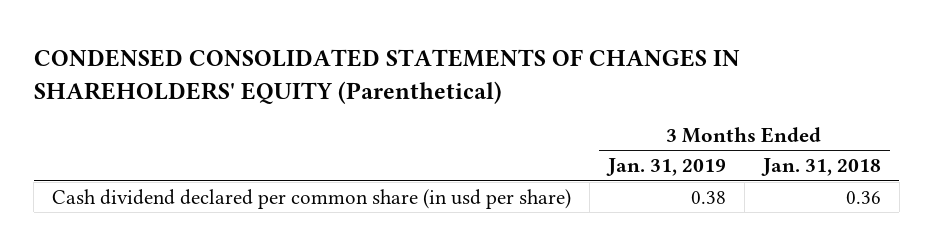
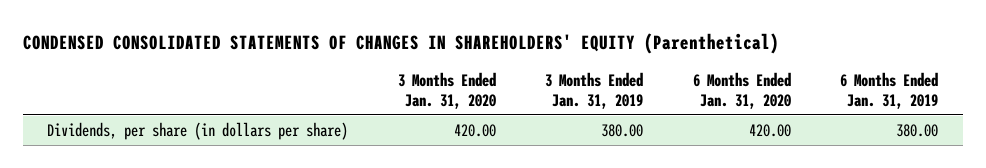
- | 3 Months Ended Jan. 31, 2019 | 3 Months Ended Jan. 31, 2018
+ | 3 Months Ended Jan. 31, 2020 | 3 Months Ended Jan. 31, 2019 | 6 Months Ended Jan. 31, 2020 | 6 Months Ended Jan. 31, 2019
- Cash dividend declared per common share (in usd per share) | 0.38 | 0.36
+ Dividends, per share (in dollars per share) | 420.00 | 380.00 | 420.00 | 380.00

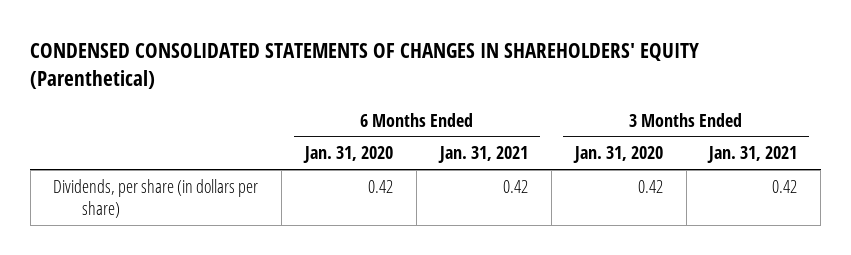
- | 3 Months Ended Jan. 31, 2020 | 3 Months Ended Jan. 31, 2019 | 6 Months Ended Jan. 31, 2020 | 6 Months Ended Jan. 31, 2019
+ | 6 Months Ended Jan. 31, 2020 | 6 Months Ended Jan. 31, 2021 | 3 Months Ended Jan. 31, 2020 | 3 Months Ended Jan. 31, 2021
- Dividends, per share (in dollars per share) | 420.00 | 380.00 | 420.00 | 380.00
+ Dividends, per share (in dollars per share) | 0.42 | 0.42 | 0.42 | 0.42

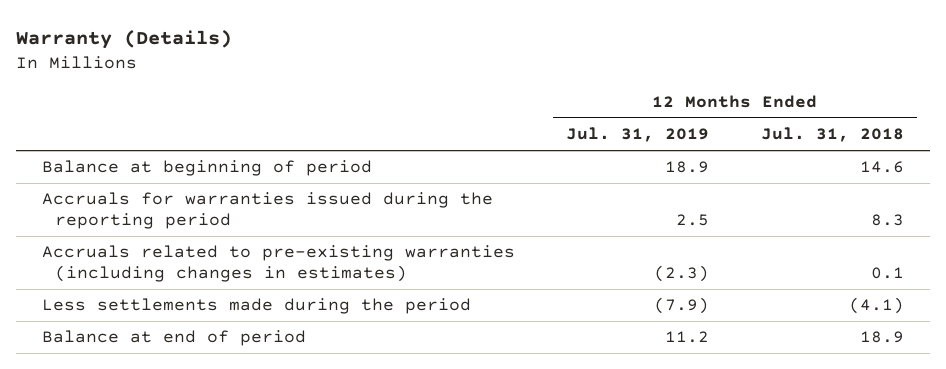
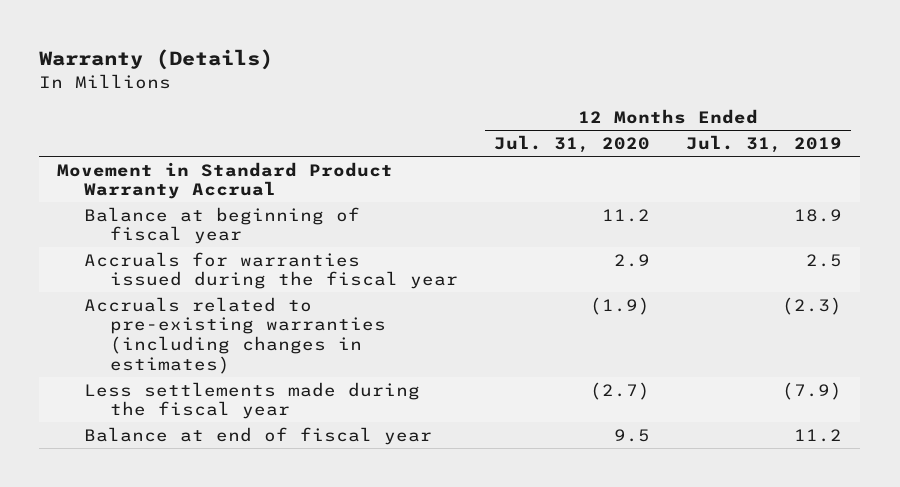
- | 12 Months Ended Jul. 31, 2019 | 12 Months Ended Jul. 31, 2018
+ | 12 Months Ended Jul. 31, 2020 | 12 Months Ended Jul. 31, 2019
- Balance at beginning of period | 18.9 | 14.6
- Accruals for warranties issued during the reporting period | 2.5 | 8.3
+ Movement in Standard Product Warranty Accrual
+ Balance at beginning of fiscal year | 11.2 | 18.9
+ Accruals for warranties issued during the fiscal year | 2.9 | 2.5
- Less settlements made during the period | (7.9) | (4.1)
- Balance at end of period | 11.2 | 18.9
+ Less settlements made during the fiscal year | (2.7) | (7.9)
+ Balance at end of fiscal year | 9.5 | 11.2

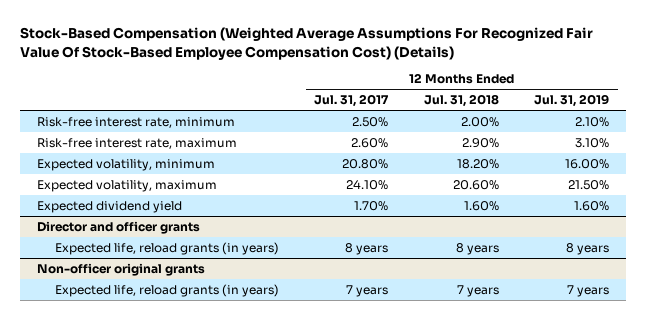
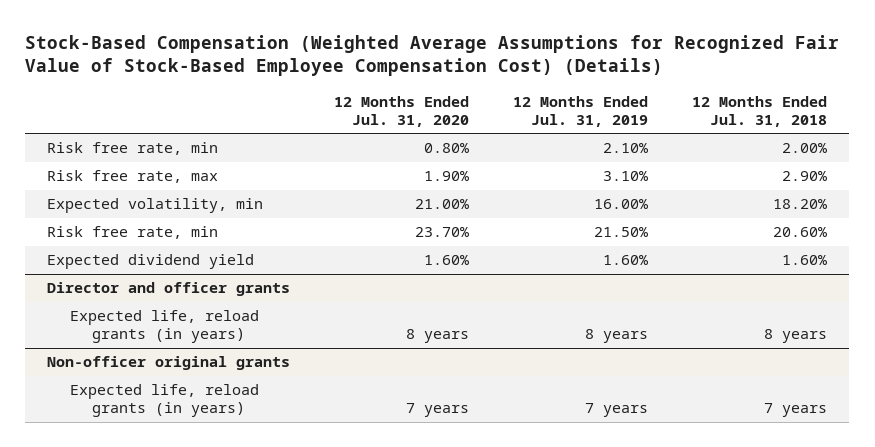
- Stock-Based Compensation (Weighted Average Assumptions For Recognized Fair Value Of Stock-Based Employee Compensation Cost) (Details)
+ Stock-Based Compensation (Weighted Average Assumptions for Recognized Fair Value of Stock-Based Employee Compensation Cost) (Details)
- | 12 Months Ended Jul. 31, 2017 | 12 Months Ended Jul. 31, 2018 | 12 Months Ended Jul. 31, 2019
+ | 12 Months Ended Jul. 31, 2020 | 12 Months Ended Jul. 31, 2019 | 12 Months Ended Jul. 31, 2018
- Risk-free interest rate, minimum | 2.50% | 2.00% | 2.10%
- Risk-free interest rate, maximum | 2.60% | 2.90% | 3.10%
- Expected volatility, minimum | 20.80% | 18.20% | 16.00%
- Expected volatility, maximum | 24.10% | 20.60% | 21.50%
+ Risk free rate, min | 0.80% | 2.10% | 2.00%
+ Risk free rate, max | 1.90% | 3.10% | 2.90%
+ Expected volatility, min | 21.00% | 16.00% | 18.20%
+ Risk free rate, min | 23.70% | 21.50% | 20.60%

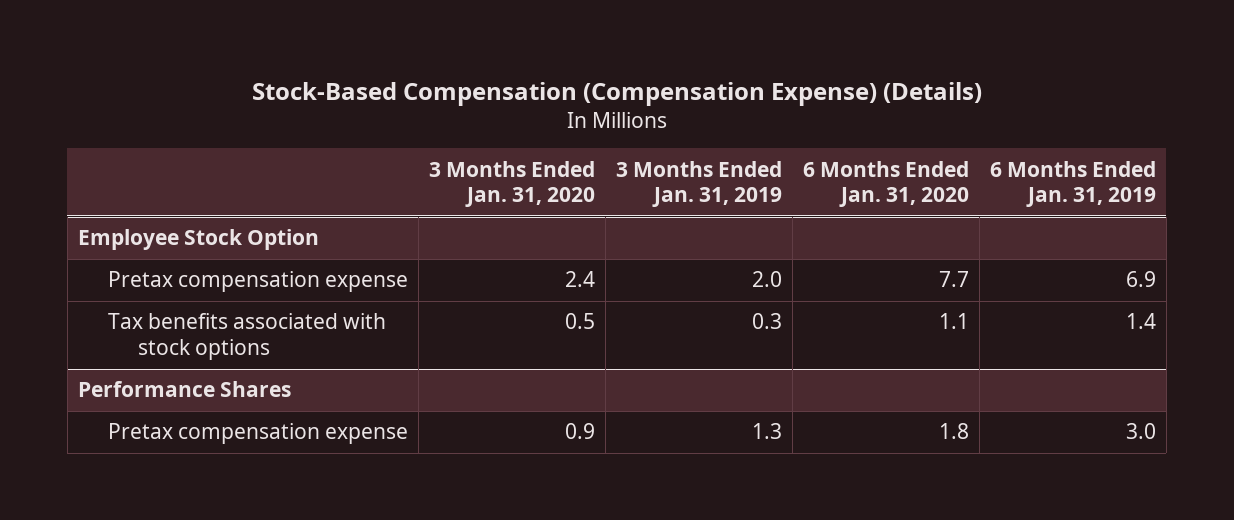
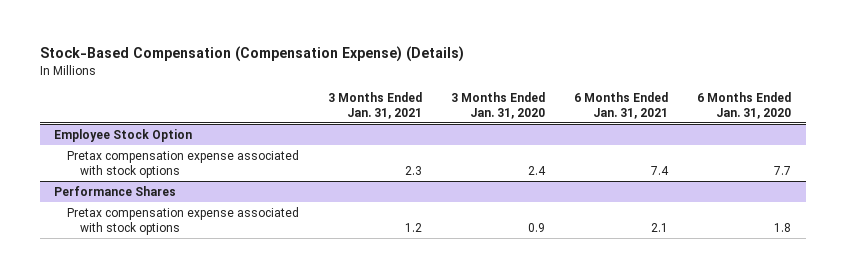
- | 3 Months Ended Jan. 31, 2020 | 3 Months Ended Jan. 31, 2019 | 6 Months Ended Jan. 31, 2020 | 6 Months Ended Jan. 31, 2019
+ | 3 Months Ended Jan. 31, 2021 | 3 Months Ended Jan. 31, 2020 | 6 Months Ended Jan. 31, 2021 | 6 Months Ended Jan. 31, 2020
@ Employee Stock Option
- Pretax compensation expense | 2.4 | 2.0 | 7.7 | 6.9
- Tax benefits associated with stock options | 0.5 | 0.3 | 1.1 | 1.4
+ Pretax compensation expense associated with stock options | 2.3 | 2.4 | 7.4 | 7.7
@ Performance Shares
- Pretax compensation expense | 0.9 | 1.3 | 1.8 | 3.0
+ Pretax compensation expense associated with stock options | 1.2 | 0.9 | 2.1 | 1.8

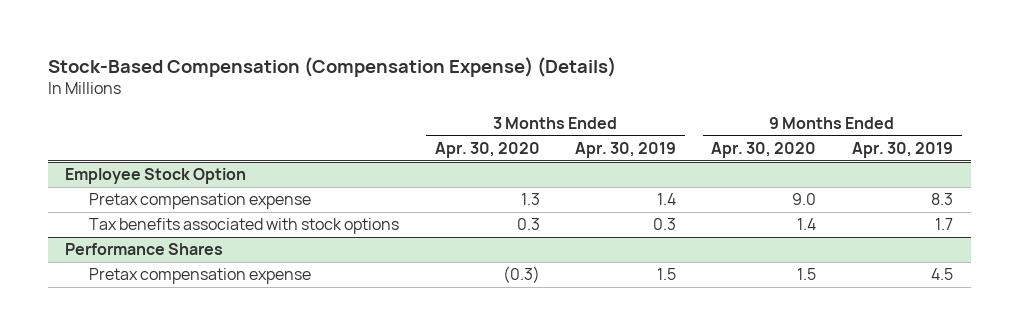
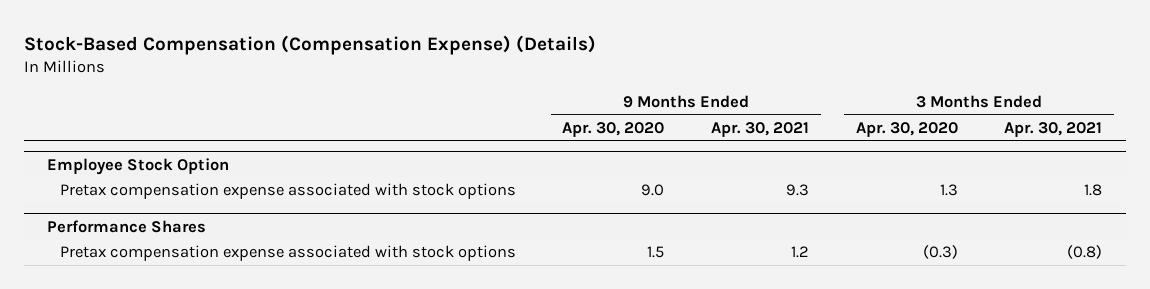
- | 3 Months Ended Apr. 30, 2020 | 3 Months Ended Apr. 30, 2019 | 9 Months Ended Apr. 30, 2020 | 9 Months Ended Apr. 30, 2019
+ | 9 Months Ended Apr. 30, 2020 | 9 Months Ended Apr. 30, 2021 | 3 Months Ended Apr. 30, 2020 | 3 Months Ended Apr. 30, 2021
@ Employee Stock Option
- Pretax compensation expense | 1.3 | 1.4 | 9.0 | 8.3
- Tax benefits associated with stock options | 0.3 | 0.3 | 1.4 | 1.7
+ Pretax compensation expense associated with stock options | 9.0 | 9.3 | 1.3 | 1.8
@ Performance Shares
- Pretax compensation expense | (0.3) | 1.5 | 1.5 | 4.5
+ Pretax compensation expense associated with stock options | 1.5 | 1.2 | (0.3) | (0.8)

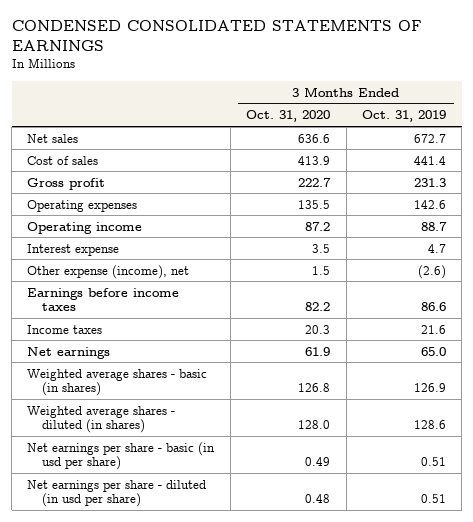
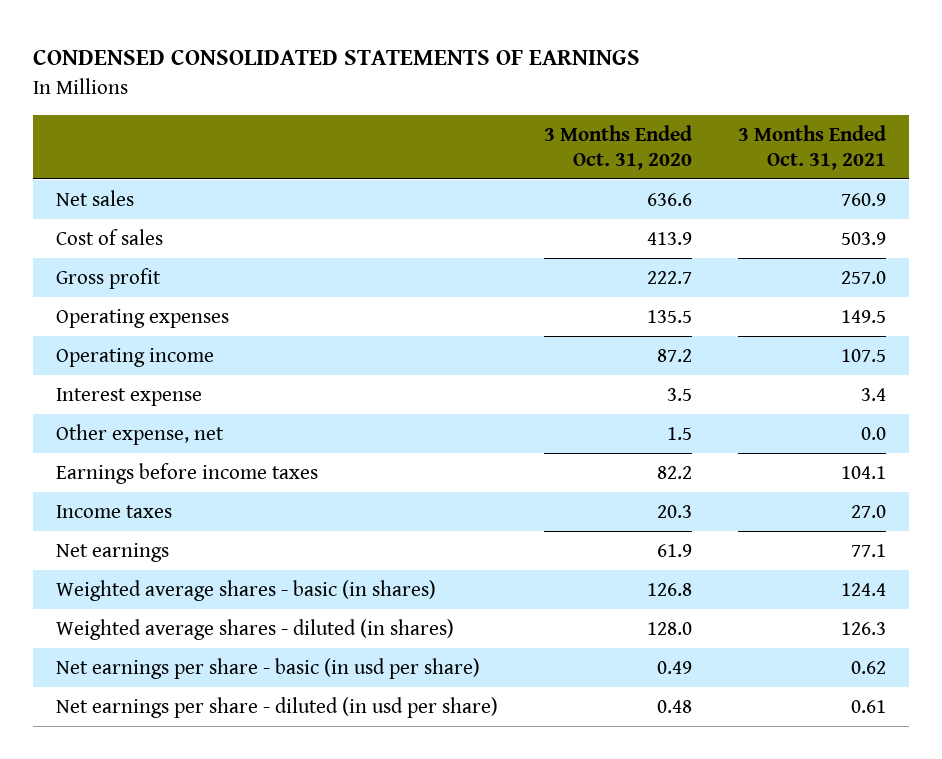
- | 3 Months Ended Oct. 31, 2020 | 3 Months Ended Oct. 31, 2019
+ | 3 Months Ended Oct. 31, 2020 | 3 Months Ended Oct. 31, 2021
- Other expense (income), net | 1.5 | (2.6)
+ Other expense, net | 1.5 | 0.0

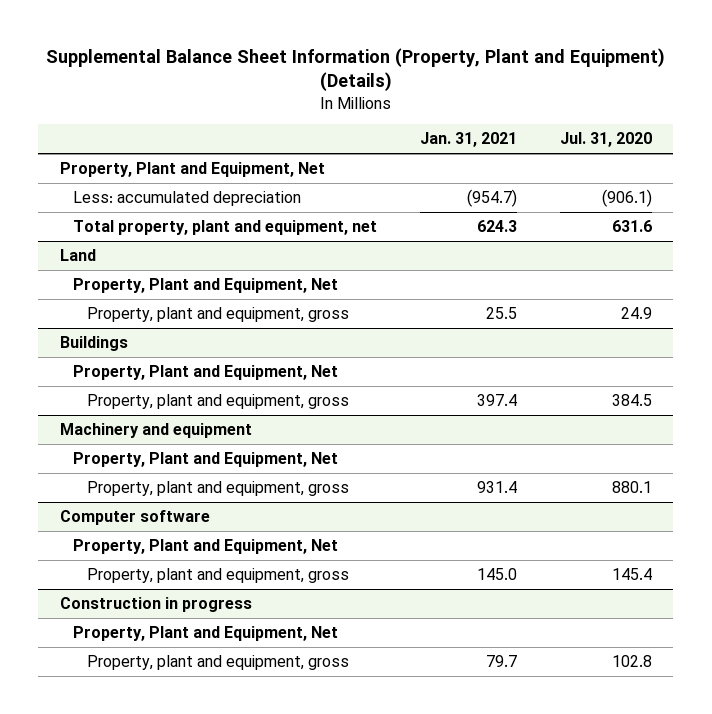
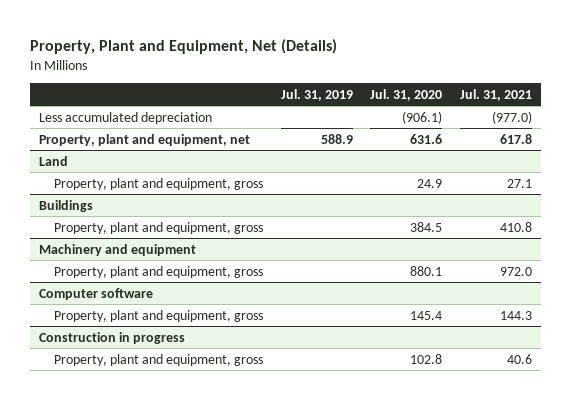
- Supplemental Balance Sheet Information (Property, Plant and Equipment) (Details)
+ Property, Plant and Equipment, Net (Details)
- | Jan. 31, 2021 | Jul. 31, 2020
+ | Jul. 31, 2019 | Jul. 31, 2020 | Jul. 31, 2021
- Property, Plant and Equipment, Net
- Less: accumulated depreciation | (954.7) | (906.1)
- Total property, plant and equipment, net | 624.3 | 631.6
+ Less accumulated depreciation | | (906.1) | (977.0)
+ Property, plant and equipment, net | 588.9 | 631.6 | 617.8
@ Land
- Property, Plant and Equipment, Net
@ Buildings
- Property, Plant and Equipment, Net
@ Machinery and equipment
- Property, Plant and Equipment, Net
@ Computer software
- Property, Plant and Equipment, Net
@ Construction in progress
- Property, Plant and Equipment, Net

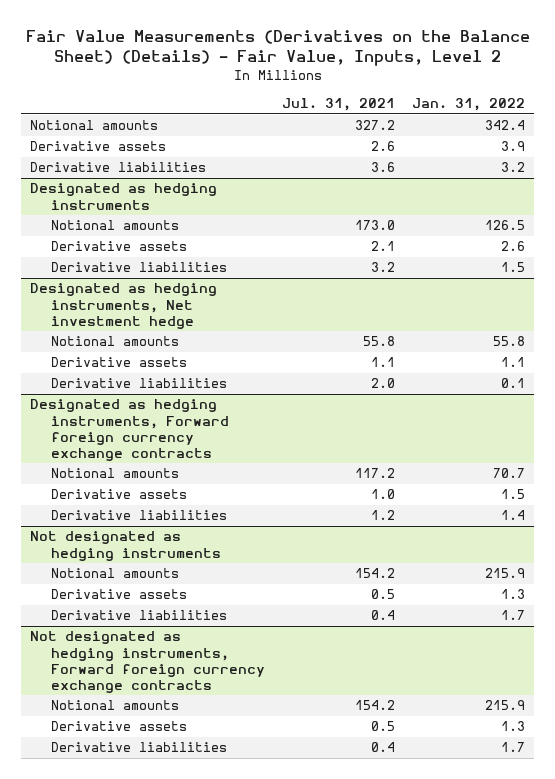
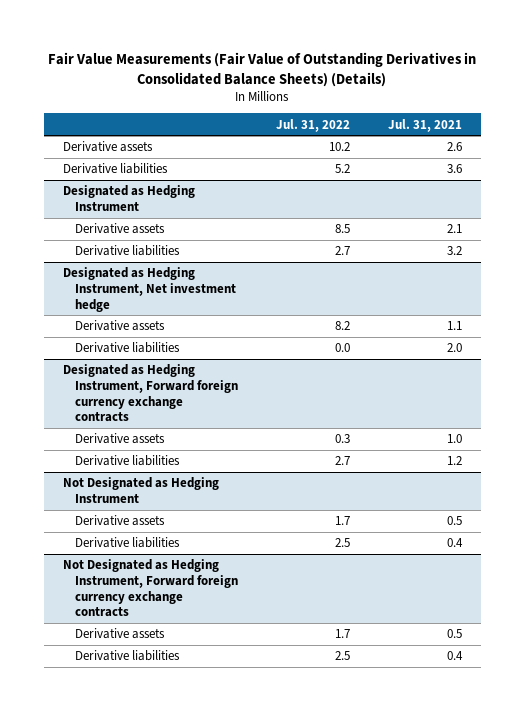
- Fair Value Measurements (Derivatives on the Balance Sheet) (Details) - Fair Value, Inputs, Level 2
+ Fair Value Measurements (Fair Value of Outstanding Derivatives in Consolidated Balance Sheets) (Details)
- | Jul. 31, 2021 | Jan. 31, 2022
+ | Jul. 31, 2022 | Jul. 31, 2021
- Notional amounts | 327.2 | 342.4
- Designated as hedging instruments
- Notional amounts | 173.0 | 126.5
+ Designated as Hedging Instrument
- Designated as hedging instruments, Net investment hedge
- Notional amounts | 55.8 | 55.8
+ Designated as Hedging Instrument, Net investment hedge
- Designated as hedging instruments, Forward foreign currency exchange contracts
- Notional amounts | 117.2 | 70.7
+ Designated as Hedging Instrument, Forward foreign currency exchange contracts
- Not designated as hedging instruments
- Notional amounts | 154.2 | 215.9
+ Not Designated as Hedging Instrument
- Not designated as hedging instruments, Forward foreign currency exchange contracts
- Notional amounts | 154.2 | 215.9
+ Not Designated as Hedging Instrument, Forward foreign currency exchange contracts

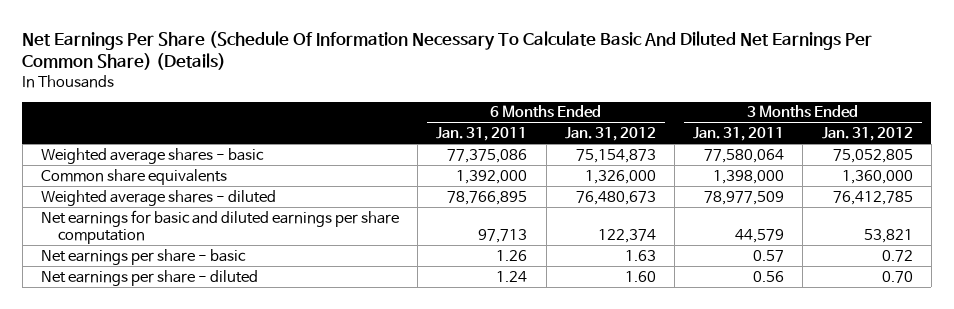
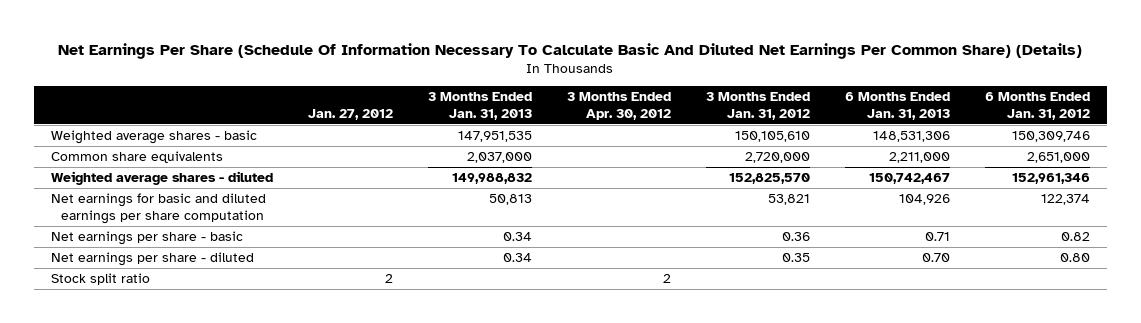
- | 6 Months Ended Jan. 31, 2011 | 6 Months Ended Jan. 31, 2012 | 3 Months Ended Jan. 31, 2011 | 3 Months Ended Jan. 31, 2012
+ | Jan. 27, 2012 | 3 Months Ended Jan. 31, 2013 | 3 Months Ended Apr. 30, 2012 | 3 Months Ended Jan. 31, 2012 | 6 Months Ended Jan. 31, 2013 | 6 Months Ended Jan. 31, 2012
- Weighted average shares - basic | 77,375,086 | 75,154,873 | 77,580,064 | 75,052,805
- Common share equivalents | 1,392,000 | 1,326,000 | 1,398,000 | 1,360,000
- Weighted average shares - diluted | 78,766,895 | 76,480,673 | 78,977,509 | 76,412,785
+ Weighted average shares - basic | | 147,951,535 | | 150,105,610 | 148,531,306 | 150,309,746
+ Common share equivalents | | 2,037,000 | | 2,720,000 | 2,211,000 | 2,651,000
+ Weighted average shares - diluted | | 149,988,832 | | 152,825,570 | 150,742,467 | 152,961,346
- Net earnings per share - basic | 1.26 | 1.63 | 0.57 | 0.72
- Net earnings per share - diluted | 1.24 | 1.60 | 0.56 | 0.70
+ Net earnings per share - basic | | 0.34 | | 0.36 | 0.71 | 0.82
+ Net earnings per share - diluted | | 0.34 | | 0.35 | 0.70 | 0.80
+ Stock split ratio | 2 | | 2 | | |

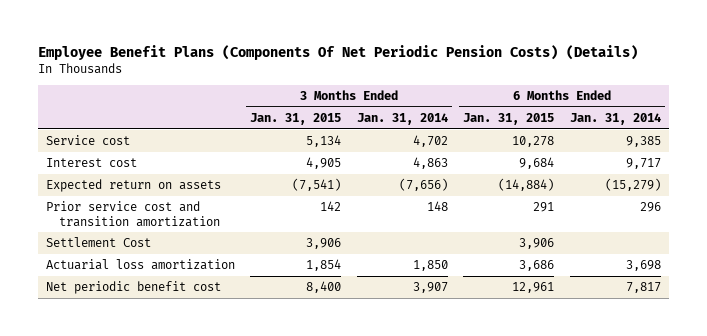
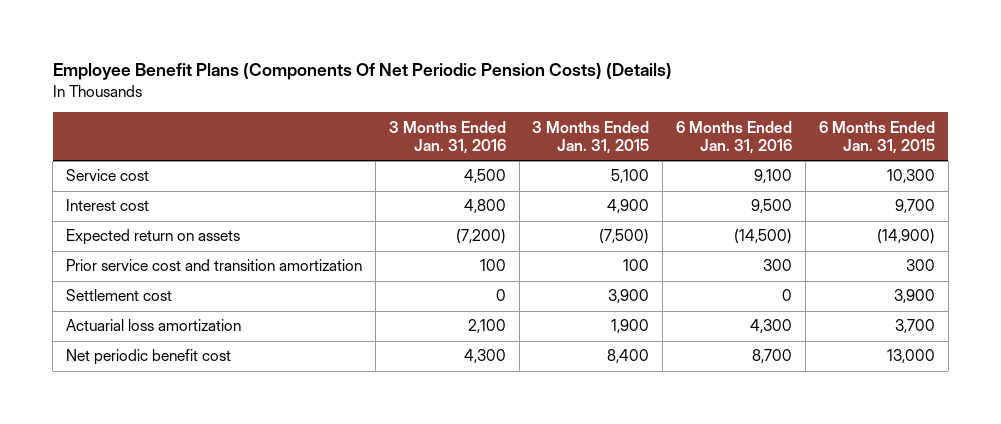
- | 3 Months Ended Jan. 31, 2015 | 3 Months Ended Jan. 31, 2014 | 6 Months Ended Jan. 31, 2015 | 6 Months Ended Jan. 31, 2014
+ | 3 Months Ended Jan. 31, 2016 | 3 Months Ended Jan. 31, 2015 | 6 Months Ended Jan. 31, 2016 | 6 Months Ended Jan. 31, 2015
- Service cost | 5,134 | 4,702 | 10,278 | 9,385
- Interest cost | 4,905 | 4,863 | 9,684 | 9,717
- Expected return on assets | (7,541) | (7,656) | (14,884) | (15,279)
- Prior service cost and transition amortization | 142 | 148 | 291 | 296
- Settlement Cost | 3,906 | | 3,906 |
- Actuarial loss amortization | 1,854 | 1,850 | 3,686 | 3,698
- Net periodic benefit cost | 8,400 | 3,907 | 12,961 | 7,817
+ Service cost | 4,500 | 5,100 | 9,100 | 10,300
+ Interest cost | 4,800 | 4,900 | 9,500 | 9,700
+ Expected return on assets | (7,200) | (7,500) | (14,500) | (14,900)
+ Prior service cost and transition amortization | 100 | 100 | 300 | 300
+ Settlement cost | 0 | 3,900 | 0 | 3,900
+ Actuarial loss amortization | 2,100 | 1,900 | 4,300 | 3,700
+ Net periodic benefit cost | 4,300 | 8,400 | 8,700 | 13,000

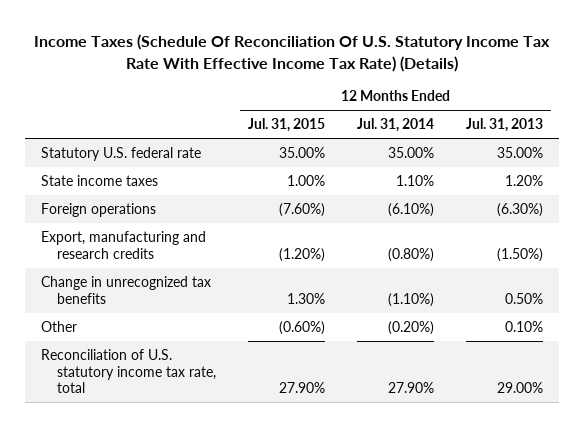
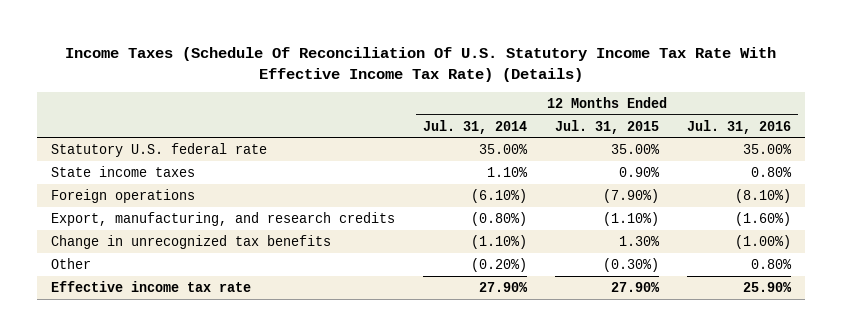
- | 12 Months Ended Jul. 31, 2015 | 12 Months Ended Jul. 31, 2014 | 12 Months Ended Jul. 31, 2013
+ | 12 Months Ended Jul. 31, 2014 | 12 Months Ended Jul. 31, 2015 | 12 Months Ended Jul. 31, 2016
- State income taxes | 1.00% | 1.10% | 1.20%
- Foreign operations | (7.60%) | (6.10%) | (6.30%)
- Export, manufacturing and research credits | (1.20%) | (0.80%) | (1.50%)
+ State income taxes | 1.10% | 0.90% | 0.80%
+ Foreign operations | (6.10%) | (7.90%) | (8.10%)
+ Export, manufacturing, and research credits | (0.80%) | (1.10%) | (1.60%)
- Other | (0.60%) | (0.20%) | 0.10%
- Reconciliation of U.S. statutory income tax rate, total | 27.90% | 27.90% | 29.00%
+ Other | (0.20%) | (0.30%) | 0.80%
+ Effective income tax rate | 27.90% | 27.90% | 25.90%

